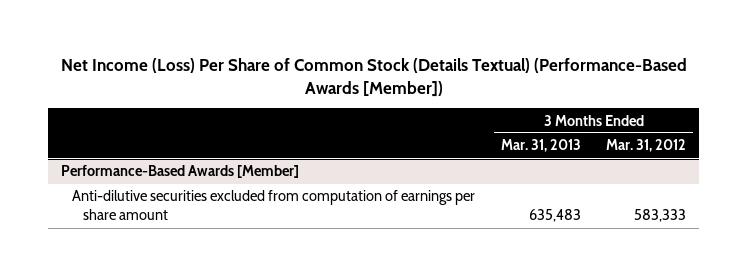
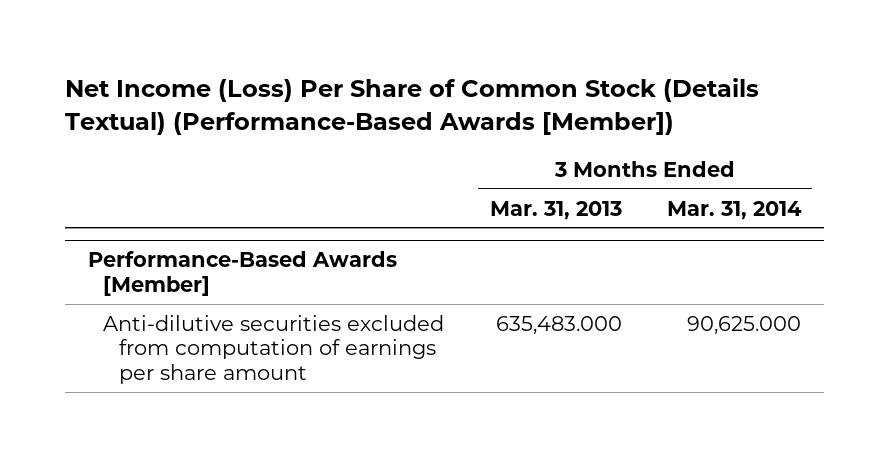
- | 3 Months Ended Mar. 31, 2013 | 3 Months Ended Mar. 31, 2012
+ | 3 Months Ended Mar. 31, 2013 | 3 Months Ended Mar. 31, 2014
@ Performance-Based Awards [Member]
- Anti-dilutive securities excluded from computation of earnings per share amount | 635,483 | 583,333
+ Anti-dilutive securities excluded from computation of earnings per share amount | 635,483.000 | 90,625.000

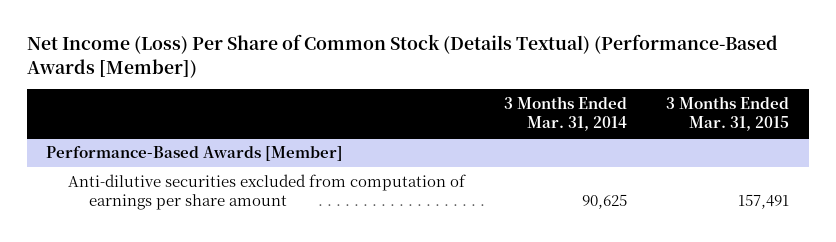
- | 3 Months Ended Mar. 31, 2013 | 3 Months Ended Mar. 31, 2014
+ | 3 Months Ended Mar. 31, 2014 | 3 Months Ended Mar. 31, 2015
@ Performance-Based Awards [Member]
- Anti-dilutive securities excluded from computation of earnings per share amount | 635,483.000 | 90,625.000
+ Anti-dilutive securities excluded from computation of earnings per share amount | 90,625 | 157,491

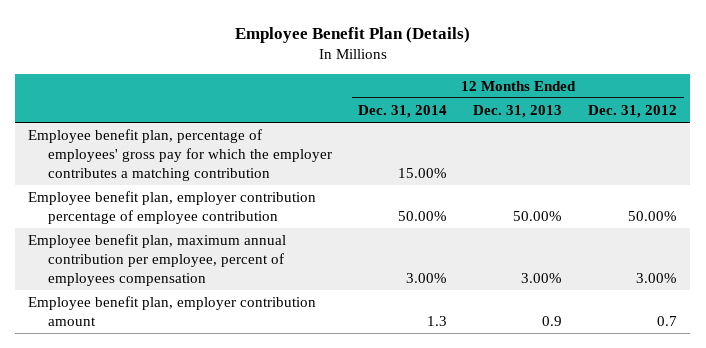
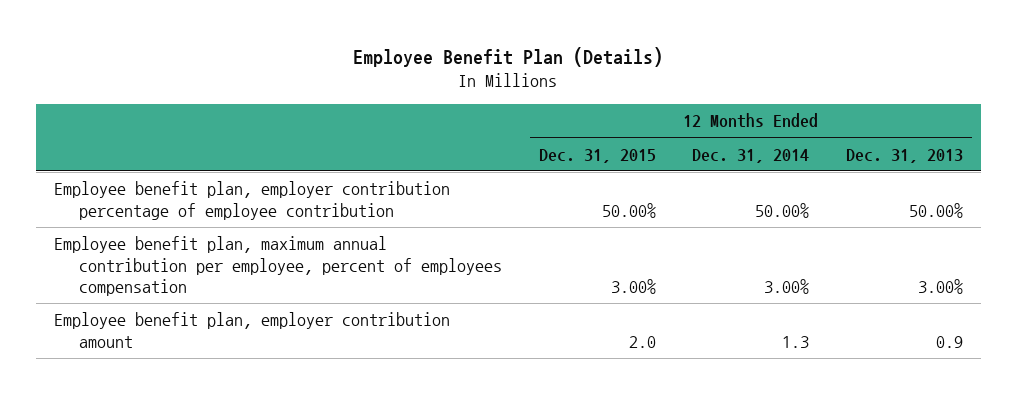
- | 12 Months Ended Dec. 31, 2014 | 12 Months Ended Dec. 31, 2013 | 12 Months Ended Dec. 31, 2012
+ | 12 Months Ended Dec. 31, 2015 | 12 Months Ended Dec. 31, 2014 | 12 Months Ended Dec. 31, 2013
- Employee benefit plan, percentage of employees' gross pay for which the employer contributes a matching contribution | 15.00% | |

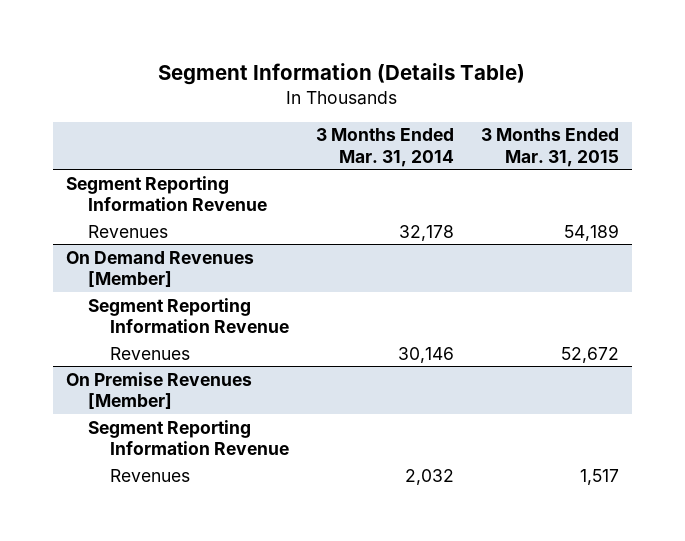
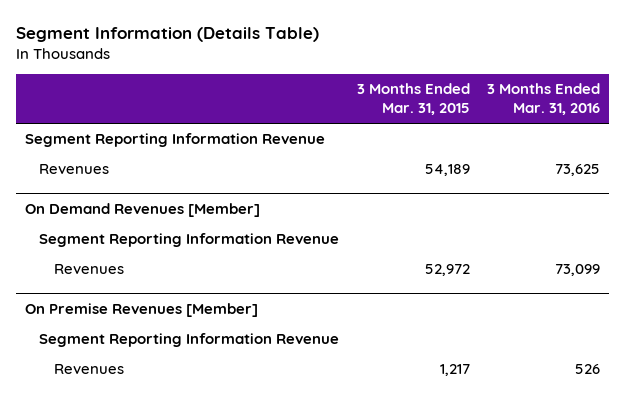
- | 3 Months Ended Mar. 31, 2014 | 3 Months Ended Mar. 31, 2015
+ | 3 Months Ended Mar. 31, 2015 | 3 Months Ended Mar. 31, 2016
@ On Demand Revenues [Member]
- Revenues | 30,146 | 52,672
+ Revenues | 52,972 | 73,099
@ On Premise Revenues [Member]
- Revenues | 2,032 | 1,517
+ Revenues | 1,217 | 526

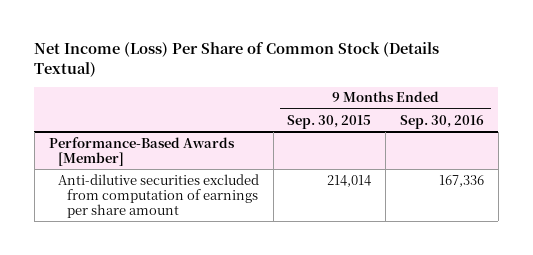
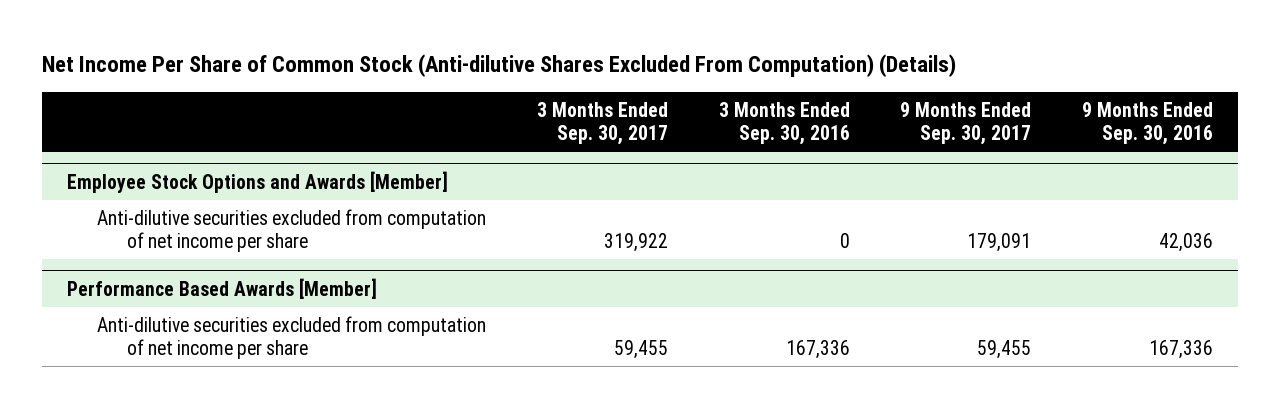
- Net Income (Loss) Per Share of Common Stock (Details Textual)
+ Net Income Per Share of Common Stock (Anti-dilutive Shares Excluded From Computation) (Details)
- | 9 Months Ended Sep. 30, 2015 | 9 Months Ended Sep. 30, 2016
+ | 3 Months Ended Sep. 30, 2017 | 3 Months Ended Sep. 30, 2016 | 9 Months Ended Sep. 30, 2017 | 9 Months Ended Sep. 30, 2016
- Performance-Based Awards [Member]
- Anti-dilutive securities excluded from computation of earnings per share amount | 214,014 | 167,336
+ Employee Stock Options and Awards [Member]
+ Anti-dilutive securities excluded from computation of net income per share | 319,922 | 0 | 179,091 | 42,036
+ Performance Based Awards [Member]
+ Anti-dilutive securities excluded from computation of net income per share | 59,455 | 167,336 | 59,455 | 167,336

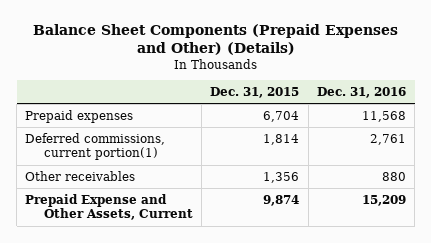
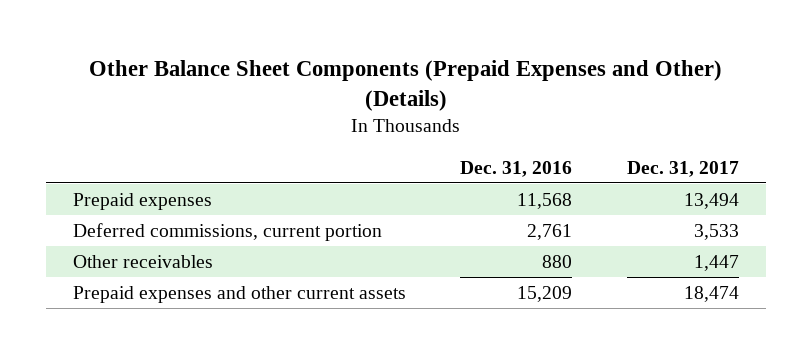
- Balance Sheet Components (Prepaid Expenses and Other) (Details)
+ Other Balance Sheet Components (Prepaid Expenses and Other) (Details)
- | Dec. 31, 2015 | Dec. 31, 2016
+ | Dec. 31, 2016 | Dec. 31, 2017
- Deferred commissions, current portion(1) | 1,814 | 2,761
+ Deferred commissions, current portion | 2,761 | 3,533
- Prepaid Expense and Other Assets, Current | 9,874 | 15,209
+ Prepaid expenses and other current assets | 15,209 | 18,474

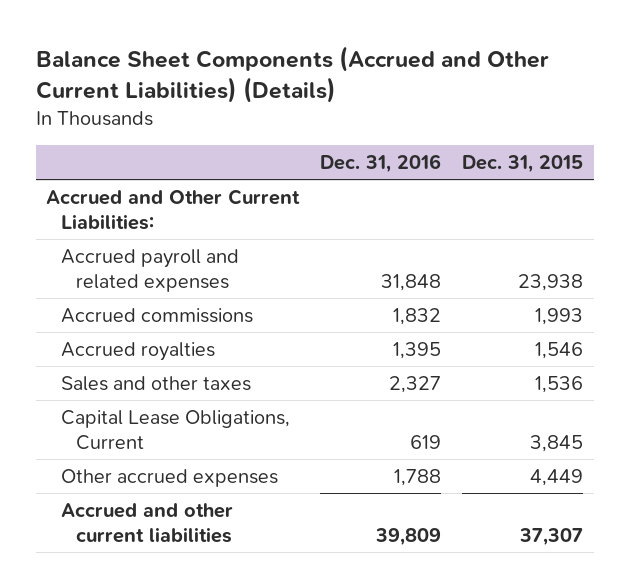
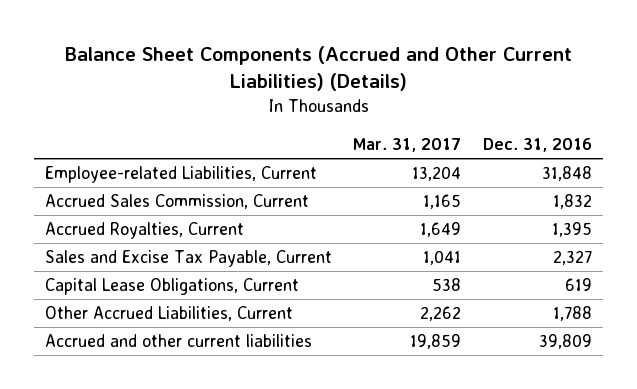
- | Dec. 31, 2016 | Dec. 31, 2015
+ | Mar. 31, 2017 | Dec. 31, 2016
- Accrued and Other Current Liabilities:
- Accrued payroll and related expenses | 31,848 | 23,938
- Accrued commissions | 1,832 | 1,993
- Accrued royalties | 1,395 | 1,546
- Sales and other taxes | 2,327 | 1,536
+ Employee-related Liabilities, Current | 13,204 | 31,848
+ Accrued Sales Commission, Current | 1,165 | 1,832
+ Accrued Royalties, Current | 1,649 | 1,395
+ Sales and Excise Tax Payable, Current | 1,041 | 2,327
- Other accrued expenses | 1,788 | 4,449
+ Other Accrued Liabilities, Current | 2,262 | 1,788

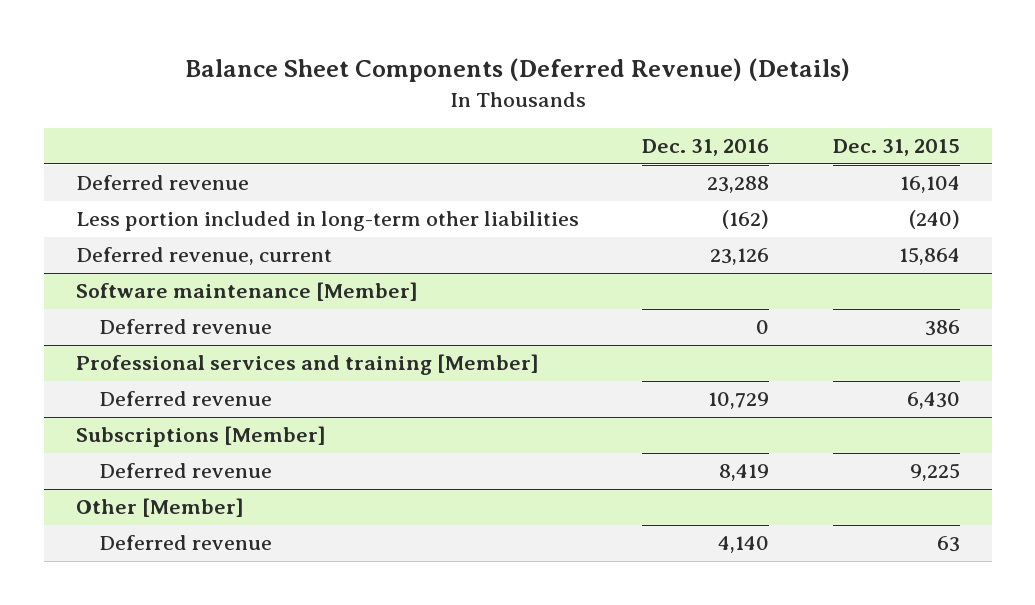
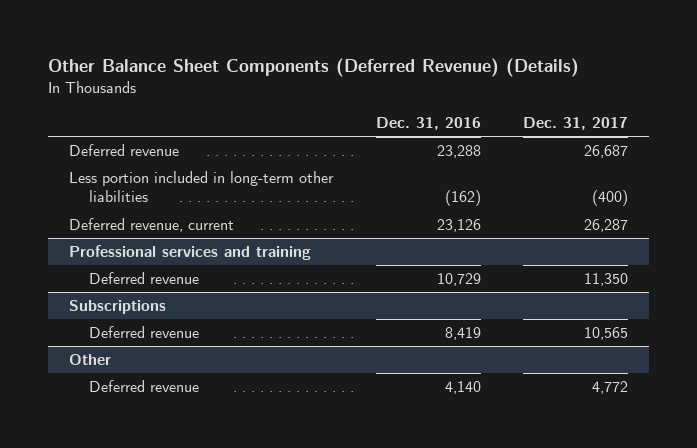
- Balance Sheet Components (Deferred Revenue) (Details)
+ Other Balance Sheet Components (Deferred Revenue) (Details)
- | Dec. 31, 2016 | Dec. 31, 2015
+ | Dec. 31, 2016 | Dec. 31, 2017
- Software maintenance [Member]
- Deferred revenue | 0 | 386
- Professional services and training [Member]
+ Professional services and training
- Subscriptions [Member]
+ Subscriptions
- Other [Member]
+ Other

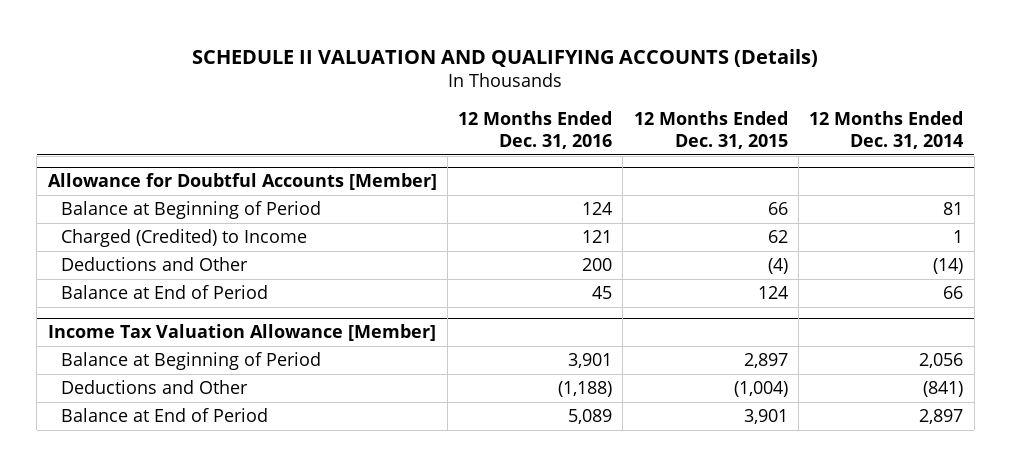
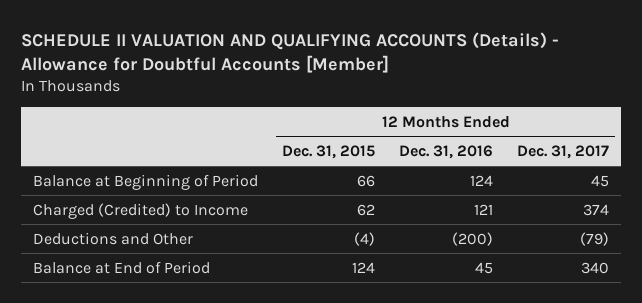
- SCHEDULE II VALUATION AND QUALIFYING ACCOUNTS (Details)
+ SCHEDULE II VALUATION AND QUALIFYING ACCOUNTS (Details) - Allowance for Doubtful Accounts [Member]
- | 12 Months Ended Dec. 31, 2016 | 12 Months Ended Dec. 31, 2015 | 12 Months Ended Dec. 31, 2014
+ | 12 Months Ended Dec. 31, 2015 | 12 Months Ended Dec. 31, 2016 | 12 Months Ended Dec. 31, 2017
- Allowance for Doubtful Accounts [Member]
- Deductions and Other | 200 | (4) | (14)
+ Deductions and Other | (4) | (200) | (79)
- Income Tax Valuation Allowance [Member]
- Balance at Beginning of Period | 3,901 | 2,897 | 2,056
- Deductions and Other | (1,188) | (1,004) | (841)
- Balance at End of Period | 5,089 | 3,901 | 2,897

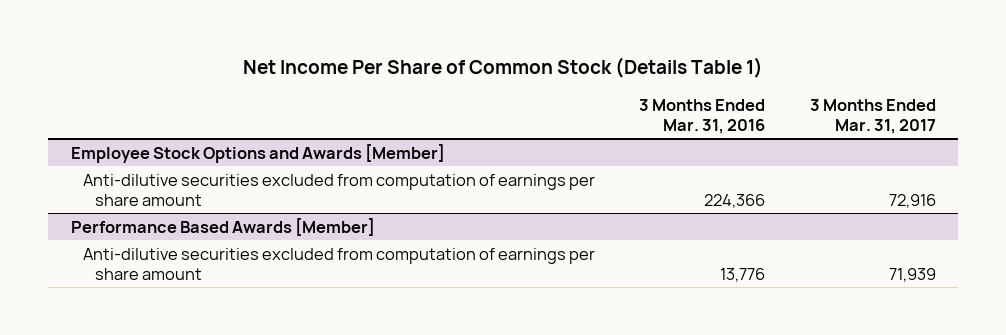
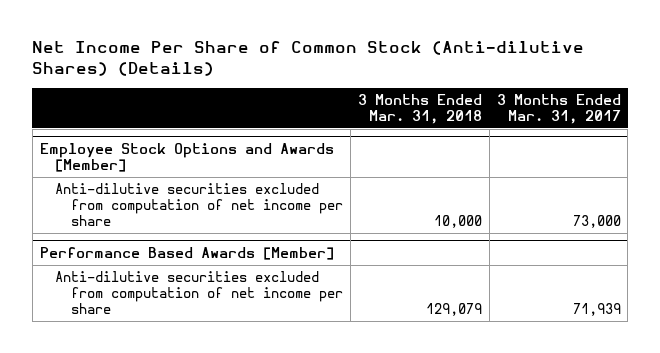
- Net Income Per Share of Common Stock (Details Table 1)
+ Net Income Per Share of Common Stock (Anti-dilutive Shares) (Details)
- | 3 Months Ended Mar. 31, 2016 | 3 Months Ended Mar. 31, 2017
+ | 3 Months Ended Mar. 31, 2018 | 3 Months Ended Mar. 31, 2017
@ Employee Stock Options and Awards [Member]
- Anti-dilutive securities excluded from computation of earnings per share amount | 224,366 | 72,916
+ Anti-dilutive securities excluded from computation of net income per share | 10,000 | 73,000
@ Performance Based Awards [Member]
- Anti-dilutive securities excluded from computation of earnings per share amount | 13,776 | 71,939
+ Anti-dilutive securities excluded from computation of net income per share | 129,079 | 71,939

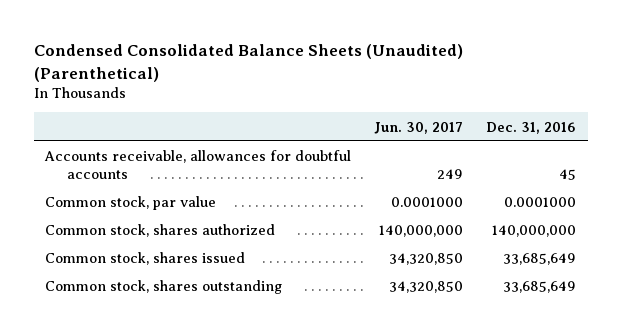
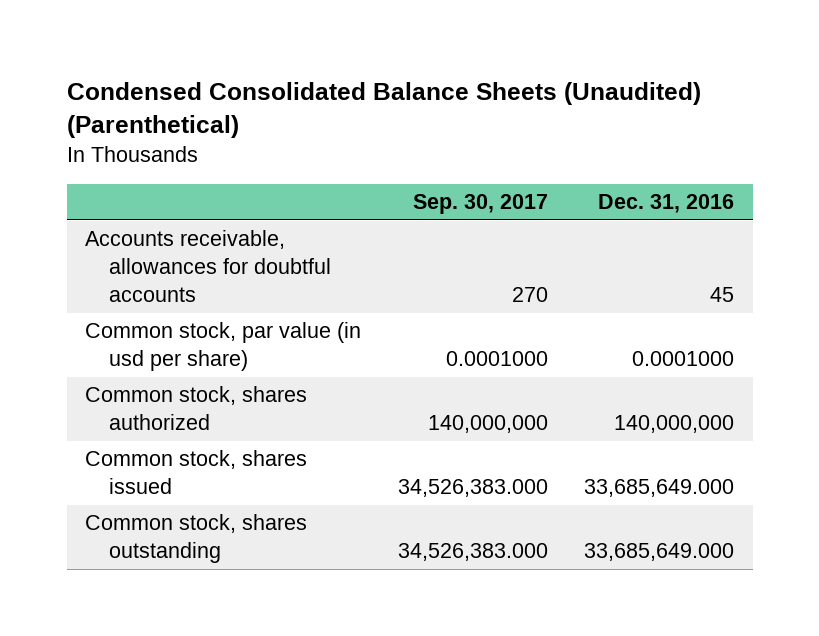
- | Jun. 30, 2017 | Dec. 31, 2016
+ | Sep. 30, 2017 | Dec. 31, 2016
- Common stock, par value | 0.0001000 | 0.0001000
+ Common stock, par value (in usd per share) | 0.0001000 | 0.0001000
- Common stock, shares issued | 34,320,850 | 33,685,649
- Common stock, shares outstanding | 34,320,850 | 33,685,649
+ Common stock, shares issued | 34,526,383.000 | 33,685,649.000
+ Common stock, shares outstanding | 34,526,383.000 | 33,685,649.000

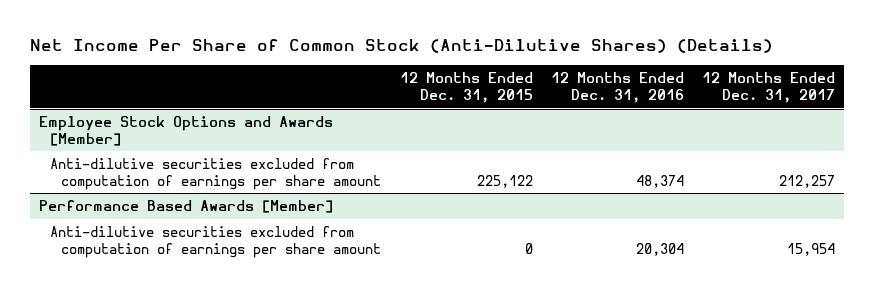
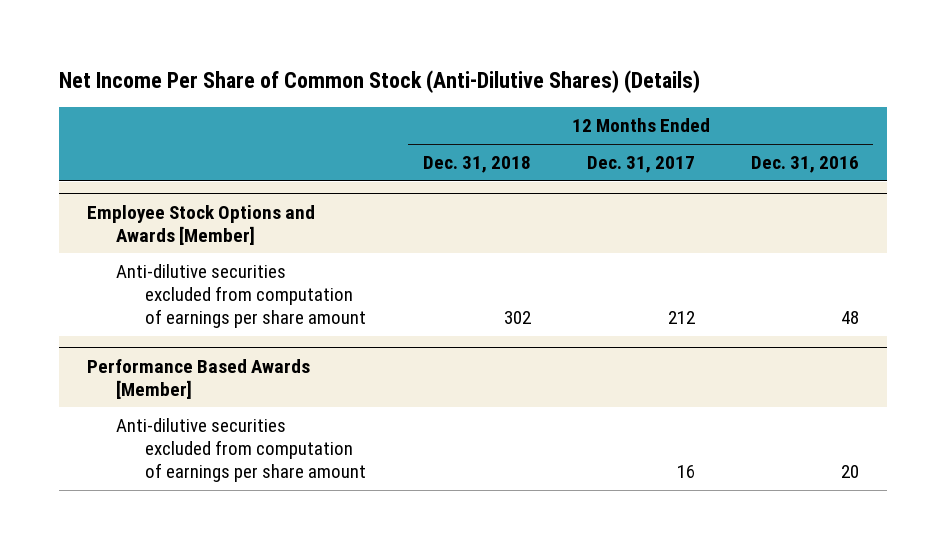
- | 12 Months Ended Dec. 31, 2015 | 12 Months Ended Dec. 31, 2016 | 12 Months Ended Dec. 31, 2017
+ | 12 Months Ended Dec. 31, 2018 | 12 Months Ended Dec. 31, 2017 | 12 Months Ended Dec. 31, 2016
@ Employee Stock Options and Awards [Member]
- Anti-dilutive securities excluded from computation of earnings per share amount | 225,122 | 48,374 | 212,257
+ Anti-dilutive securities excluded from computation of earnings per share amount | 302 | 212 | 48
@ Performance Based Awards [Member]
- Anti-dilutive securities excluded from computation of earnings per share amount | 0 | 20,304 | 15,954
+ Anti-dilutive securities excluded from computation of earnings per share amount | | 16 | 20

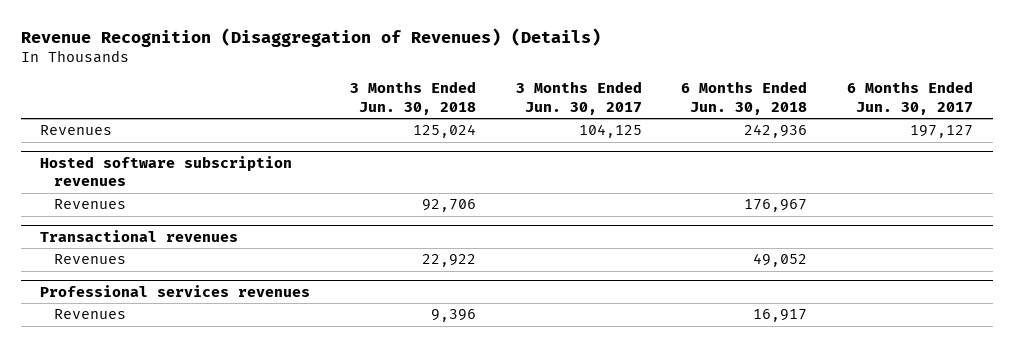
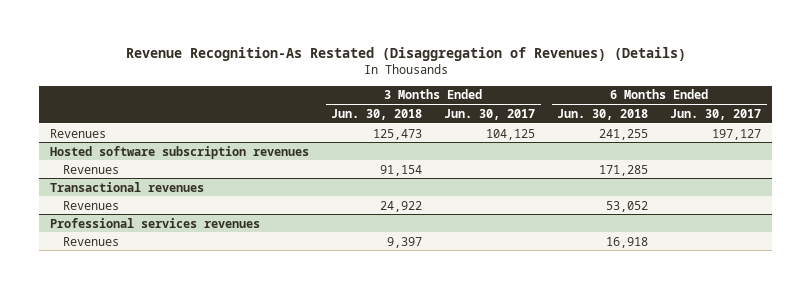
- Revenue Recognition (Disaggregation of Revenues) (Details)
+ Revenue Recognition-As Restated (Disaggregation of Revenues) (Details)
- Revenues | 125,024 | 104,125 | 242,936 | 197,127
+ Revenues | 125,473 | 104,125 | 241,255 | 197,127
@ Hosted software subscription revenues
- Revenues | 92,706 | | 176,967 |
+ Revenues | 91,154 | | 171,285 |
@ Transactional revenues
- Revenues | 22,922 | | 49,052 |
+ Revenues | 24,922 | | 53,052 |
@ Professional services revenues
- Revenues | 9,396 | | 16,917 |
+ Revenues | 9,397 | | 16,918 |

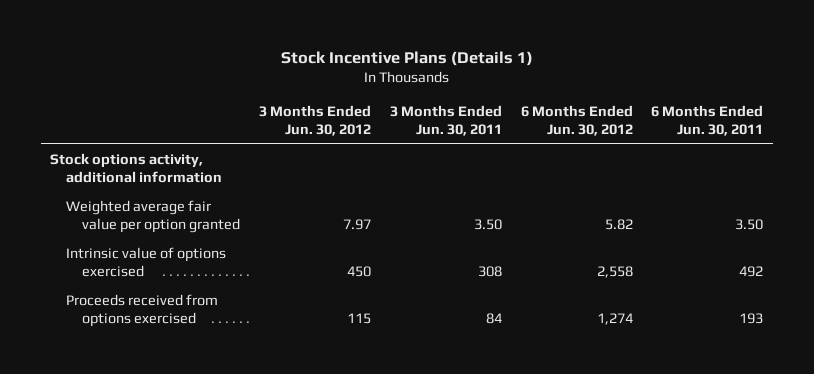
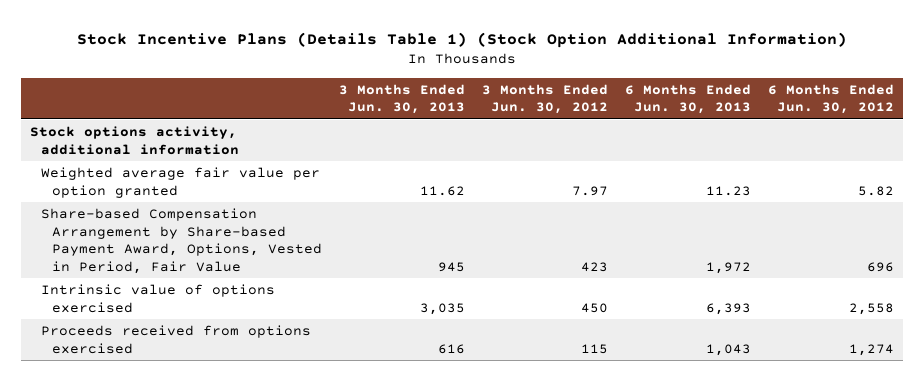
- Stock Incentive Plans (Details 1)
+ Stock Incentive Plans (Details Table 1) (Stock Option Additional Information)
- | 3 Months Ended Jun. 30, 2012 | 3 Months Ended Jun. 30, 2011 | 6 Months Ended Jun. 30, 2012 | 6 Months Ended Jun. 30, 2011
+ | 3 Months Ended Jun. 30, 2013 | 3 Months Ended Jun. 30, 2012 | 6 Months Ended Jun. 30, 2013 | 6 Months Ended Jun. 30, 2012
+ Share-based Compensation Arrangement by Share-based Payment Award, Options, Vested in Period, Fair Value | 945 | 423 | 1,972 | 696

